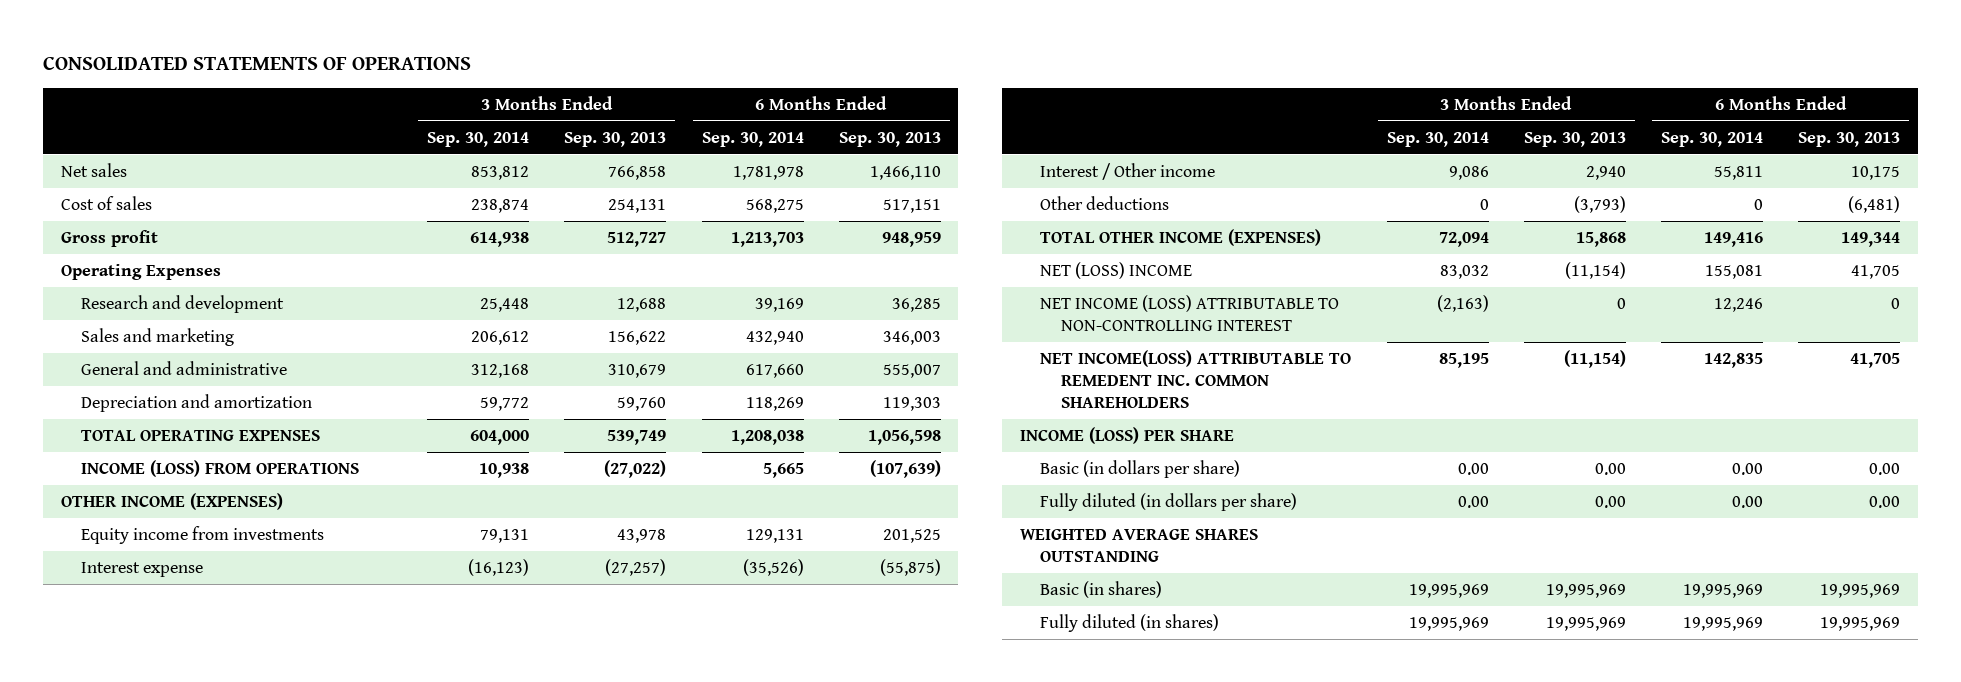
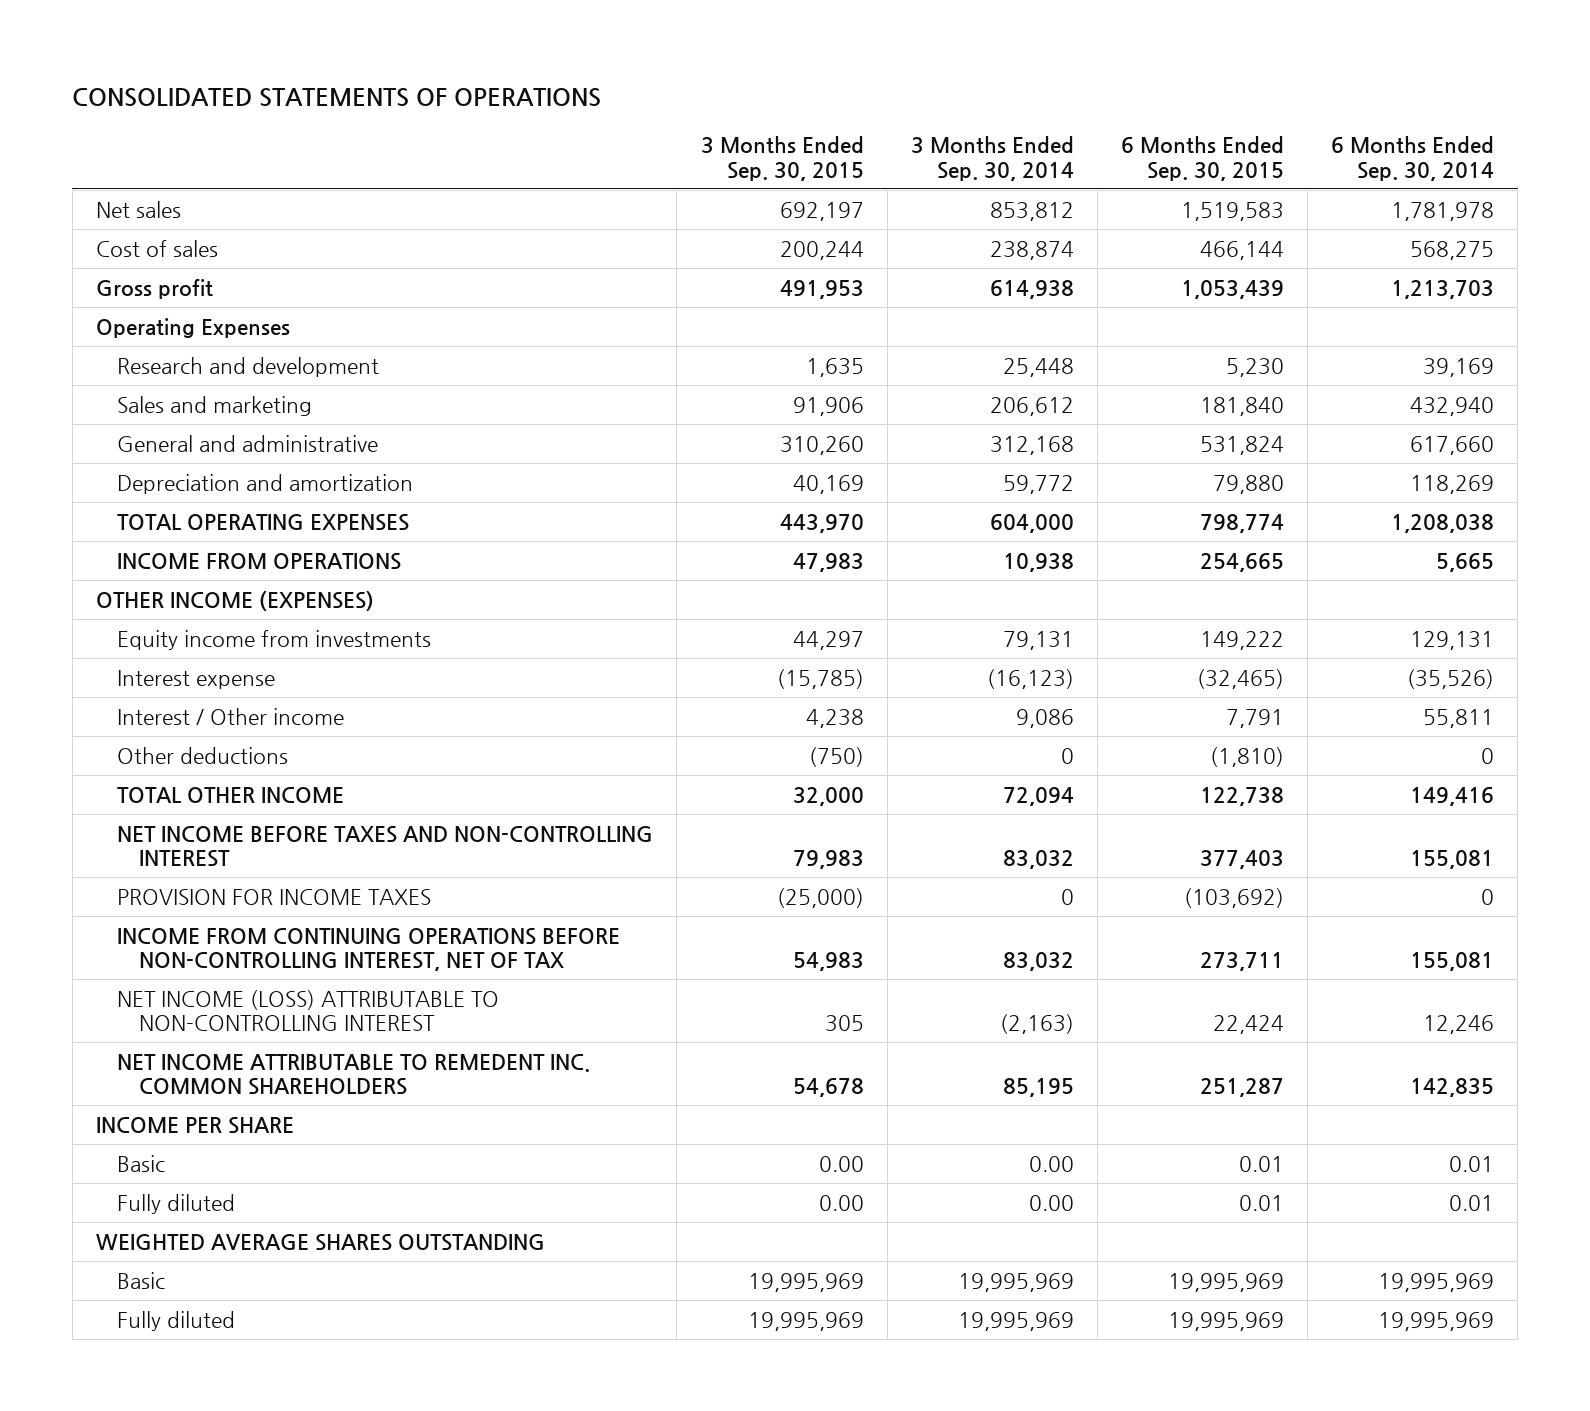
- | 3 Months Ended Sep. 30, 2014 | 3 Months Ended Sep. 30, 2013 | 6 Months Ended Sep. 30, 2014 | 6 Months Ended Sep. 30, 2013
+ | 3 Months Ended Sep. 30, 2015 | 3 Months Ended Sep. 30, 2014 | 6 Months Ended Sep. 30, 2015 | 6 Months Ended Sep. 30, 2014
- INCOME (LOSS) FROM OPERATIONS | 10,938 | (27,022) | 5,665 | (107,639)
+ INCOME FROM OPERATIONS | 47,983 | 10,938 | 254,665 | 5,665
- TOTAL OTHER INCOME (EXPENSES) | 72,094 | 15,868 | 149,416 | 149,344
- NET (LOSS) INCOME | 83,032 | (11,154) | 155,081 | 41,705
+ TOTAL OTHER INCOME | 32,000 | 72,094 | 122,738 | 149,416
+ NET INCOME BEFORE TAXES AND NON-CONTROLLING INTEREST | 79,983 | 83,032 | 377,403 | 155,081
+ PROVISION FOR INCOME TAXES | (25,000) | 0 | (103,692) | 0
+ INCOME FROM CONTINUING OPERATIONS BEFORE NON-CONTROLLING INTEREST, NET OF TAX | 54,983 | 83,032 | 273,711 | 155,081
- NET INCOME(LOSS) ATTRIBUTABLE TO REMEDENT INC. COMMON SHAREHOLDERS | 85,195 | (11,154) | 142,835 | 41,705
- INCOME (LOSS) PER SHARE
- Basic (in dollars per share) | 0.00 | 0.00 | 0.00 | 0.00
- Fully diluted (in dollars per share) | 0.00 | 0.00 | 0.00 | 0.00
+ NET INCOME ATTRIBUTABLE TO REMEDENT INC. COMMON SHAREHOLDERS | 54,678 | 85,195 | 251,287 | 142,835
+ INCOME PER SHARE
+ Basic | 0.00 | 0.00 | 0.01 | 0.01
+ Fully diluted | 0.00 | 0.00 | 0.01 | 0.01
- Basic (in shares) | 19,995,969 | 19,995,969 | 19,995,969 | 19,995,969
- Fully diluted (in shares) | 19,995,969 | 19,995,969 | 19,995,969 | 19,995,969
+ Basic | 19,995,969 | 19,995,969 | 19,995,969 | 19,995,969
+ Fully diluted | 19,995,969 | 19,995,969 | 19,995,969 | 19,995,969

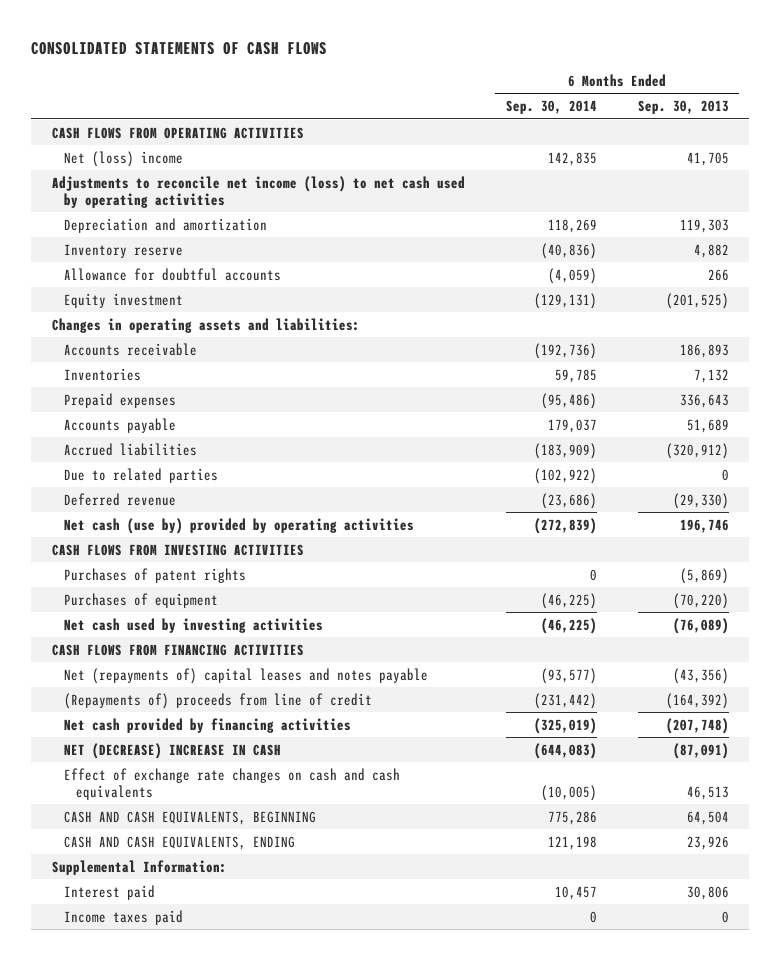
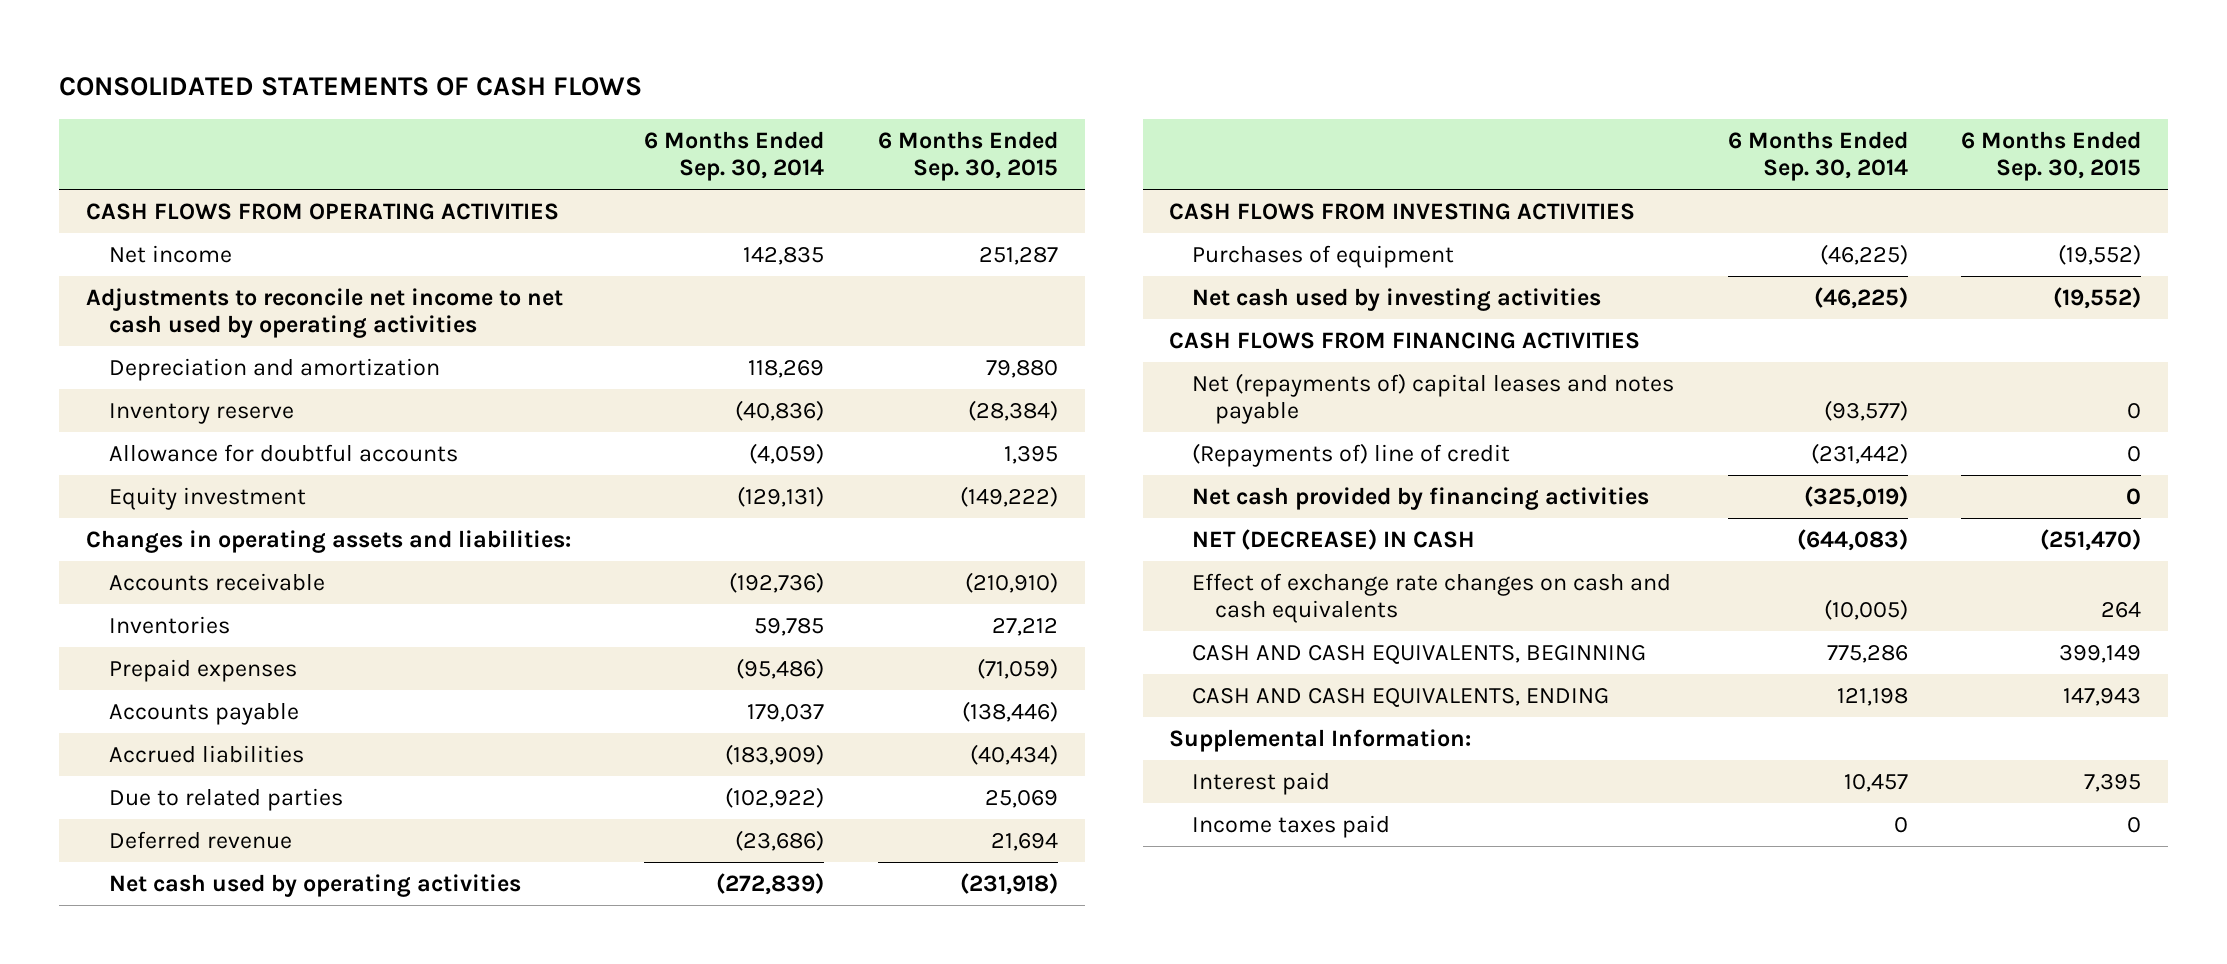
- | 6 Months Ended Sep. 30, 2014 | 6 Months Ended Sep. 30, 2013
+ | 6 Months Ended Sep. 30, 2014 | 6 Months Ended Sep. 30, 2015
- Net (loss) income | 142,835 | 41,705
- Adjustments to reconcile net income (loss) to net cash used by operating activities
+ Net income | 142,835 | 251,287
+ Adjustments to reconcile net income to net cash used by operating activities
- Net cash (use by) provided by operating activities | (272,839) | 196,746
+ Net cash used by operating activities | (272,839) | (231,918)
- Purchases of patent rights | 0 | (5,869)
- (Repayments of) proceeds from line of credit | (231,442) | (164,392)
+ (Repayments of) line of credit | (231,442) | 0
- NET (DECREASE) INCREASE IN CASH | (644,083) | (87,091)
+ NET (DECREASE) IN CASH | (644,083) | (251,470)

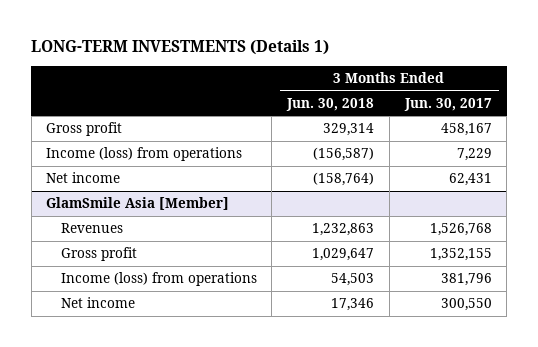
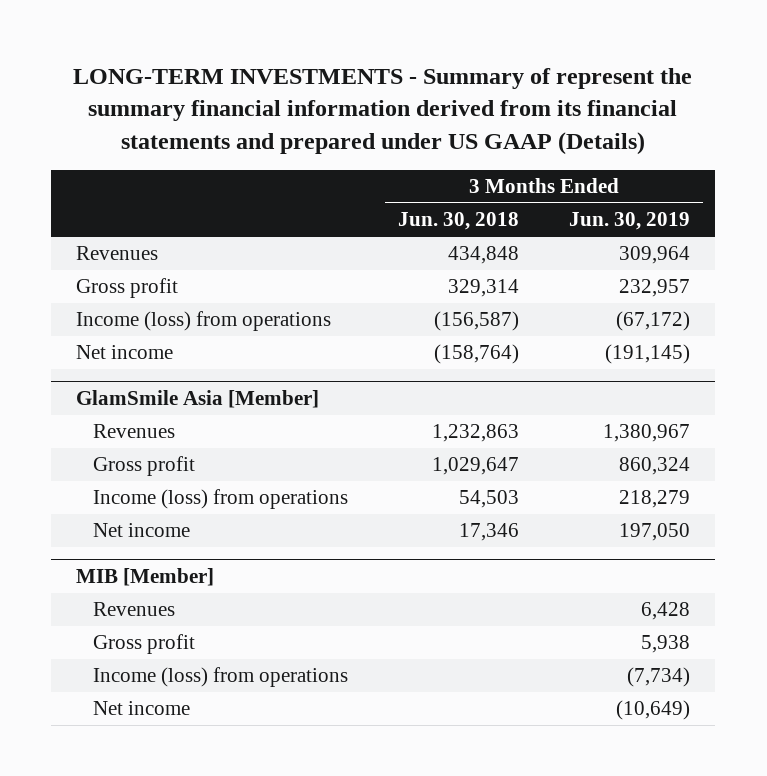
- LONG-TERM INVESTMENTS (Details 1)
+ LONG-TERM INVESTMENTS - Summary of represent the summary financial information derived from its financial statements and prepared under US GAAP (Details)
- | 3 Months Ended Jun. 30, 2018 | 3 Months Ended Jun. 30, 2017
+ | 3 Months Ended Jun. 30, 2018 | 3 Months Ended Jun. 30, 2019
+ Revenues | 434,848 | 309,964
+ MIB [Member]
+ Revenues | | 6,428
+ Gross profit | | 5,938
+ Income (loss) from operations | | (7,734)
+ Net income | | (10,649)

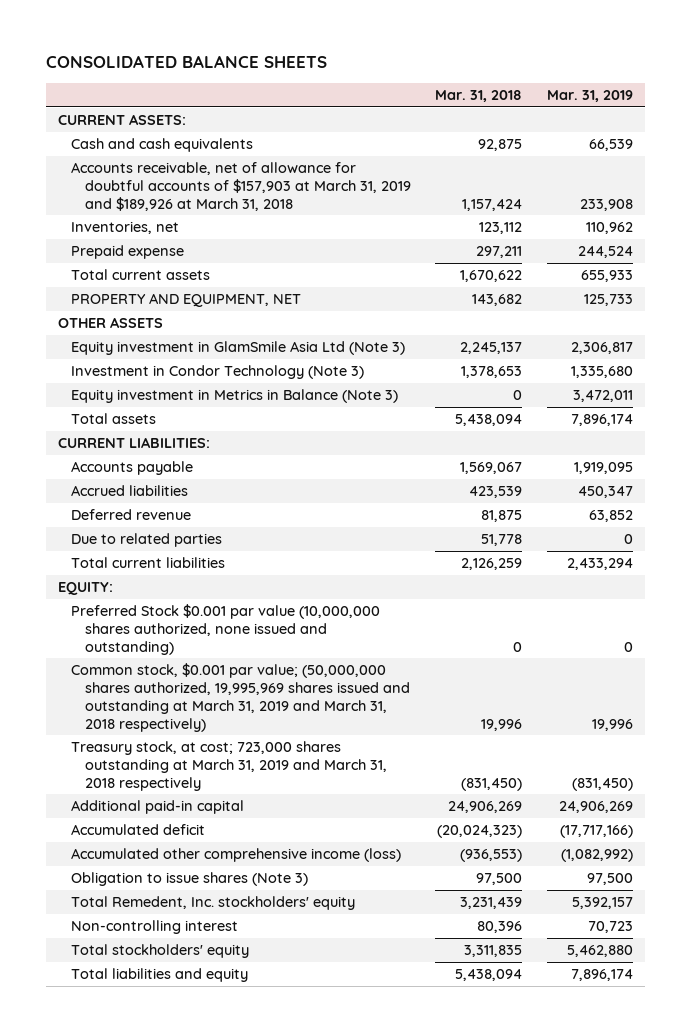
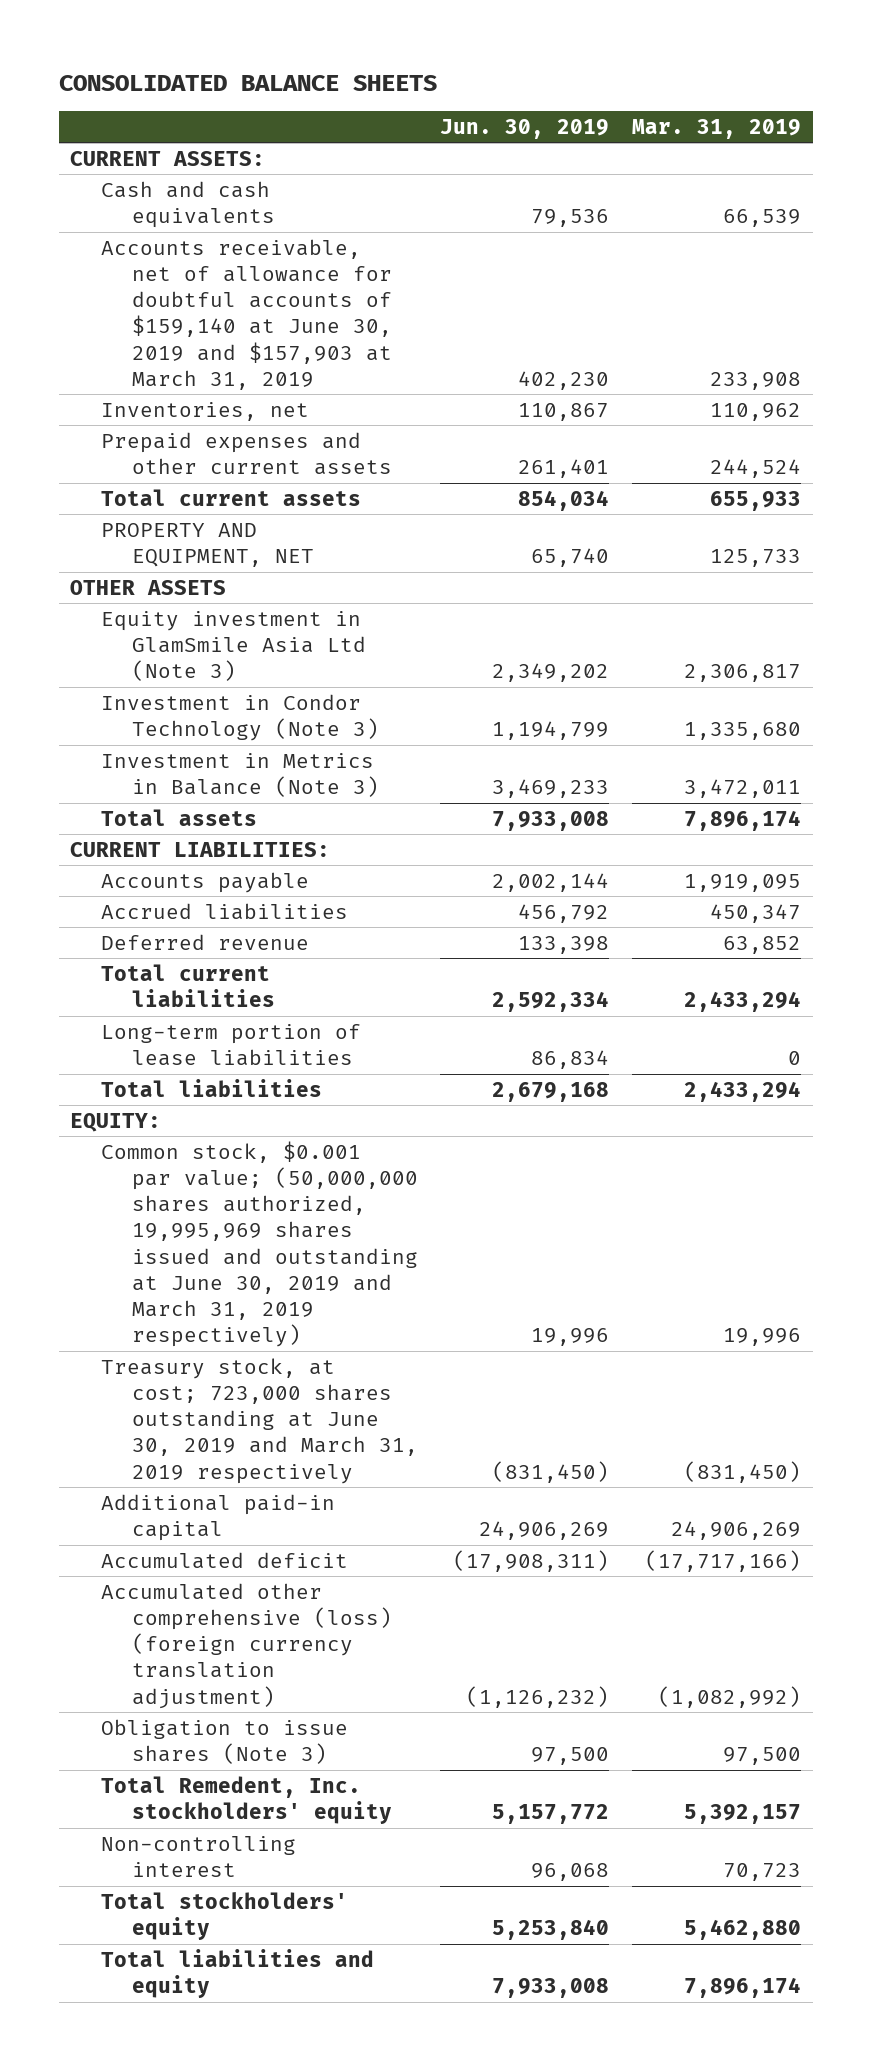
- | Mar. 31, 2018 | Mar. 31, 2019
+ | Jun. 30, 2019 | Mar. 31, 2019
- Accounts receivable, net of allowance for doubtful accounts of $157,903 at March 31, 2019 and $189,926 at March 31, 2018 | 1,157,424 | 233,908
+ Accounts receivable, net of allowance for doubtful accounts of $159,140 at June 30, 2019 and $157,903 at March 31, 2019 | 402,230 | 233,908
- Prepaid expense | 297,211 | 244,524
+ Prepaid expenses and other current assets | 261,401 | 244,524
- Equity investment in Metrics in Balance (Note 3) | 0 | 3,472,011
+ Investment in Metrics in Balance (Note 3) | 3,469,233 | 3,472,011
- Due to related parties | 51,778 | 0
+ Long-term portion of lease liabilities | 86,834 | 0
+ Total liabilities | 2,679,168 | 2,433,294
- Preferred Stock $0.001 par value (10,000,000 shares authorized, none issued and outstanding) | 0 | 0
- Common stock, $0.001 par value; (50,000,000 shares authorized, 19,995,969 shares issued and outstanding at March 31, 2019 and March 31, 2018 respectively) | 19,996 | 19,996
- Treasury stock, at cost; 723,000 shares outstanding at March 31, 2019 and March 31, 2018 respectively | (831,450) | (831,450)
+ Common stock, $0.001 par value; (50,000,000 shares authorized, 19,995,969 shares issued and outstanding at June 30, 2019 and March 31, 2019 respectively) | 19,996 | 19,996
+ Treasury stock, at cost; 723,000 shares outstanding at June 30, 2019 and March 31, 2019 respectively | (831,450) | (831,450)
- Accumulated other comprehensive income (loss) | (936,553) | (1,082,992)
+ Accumulated other comprehensive (loss) (foreign currency translation adjustment) | (1,126,232) | (1,082,992)

